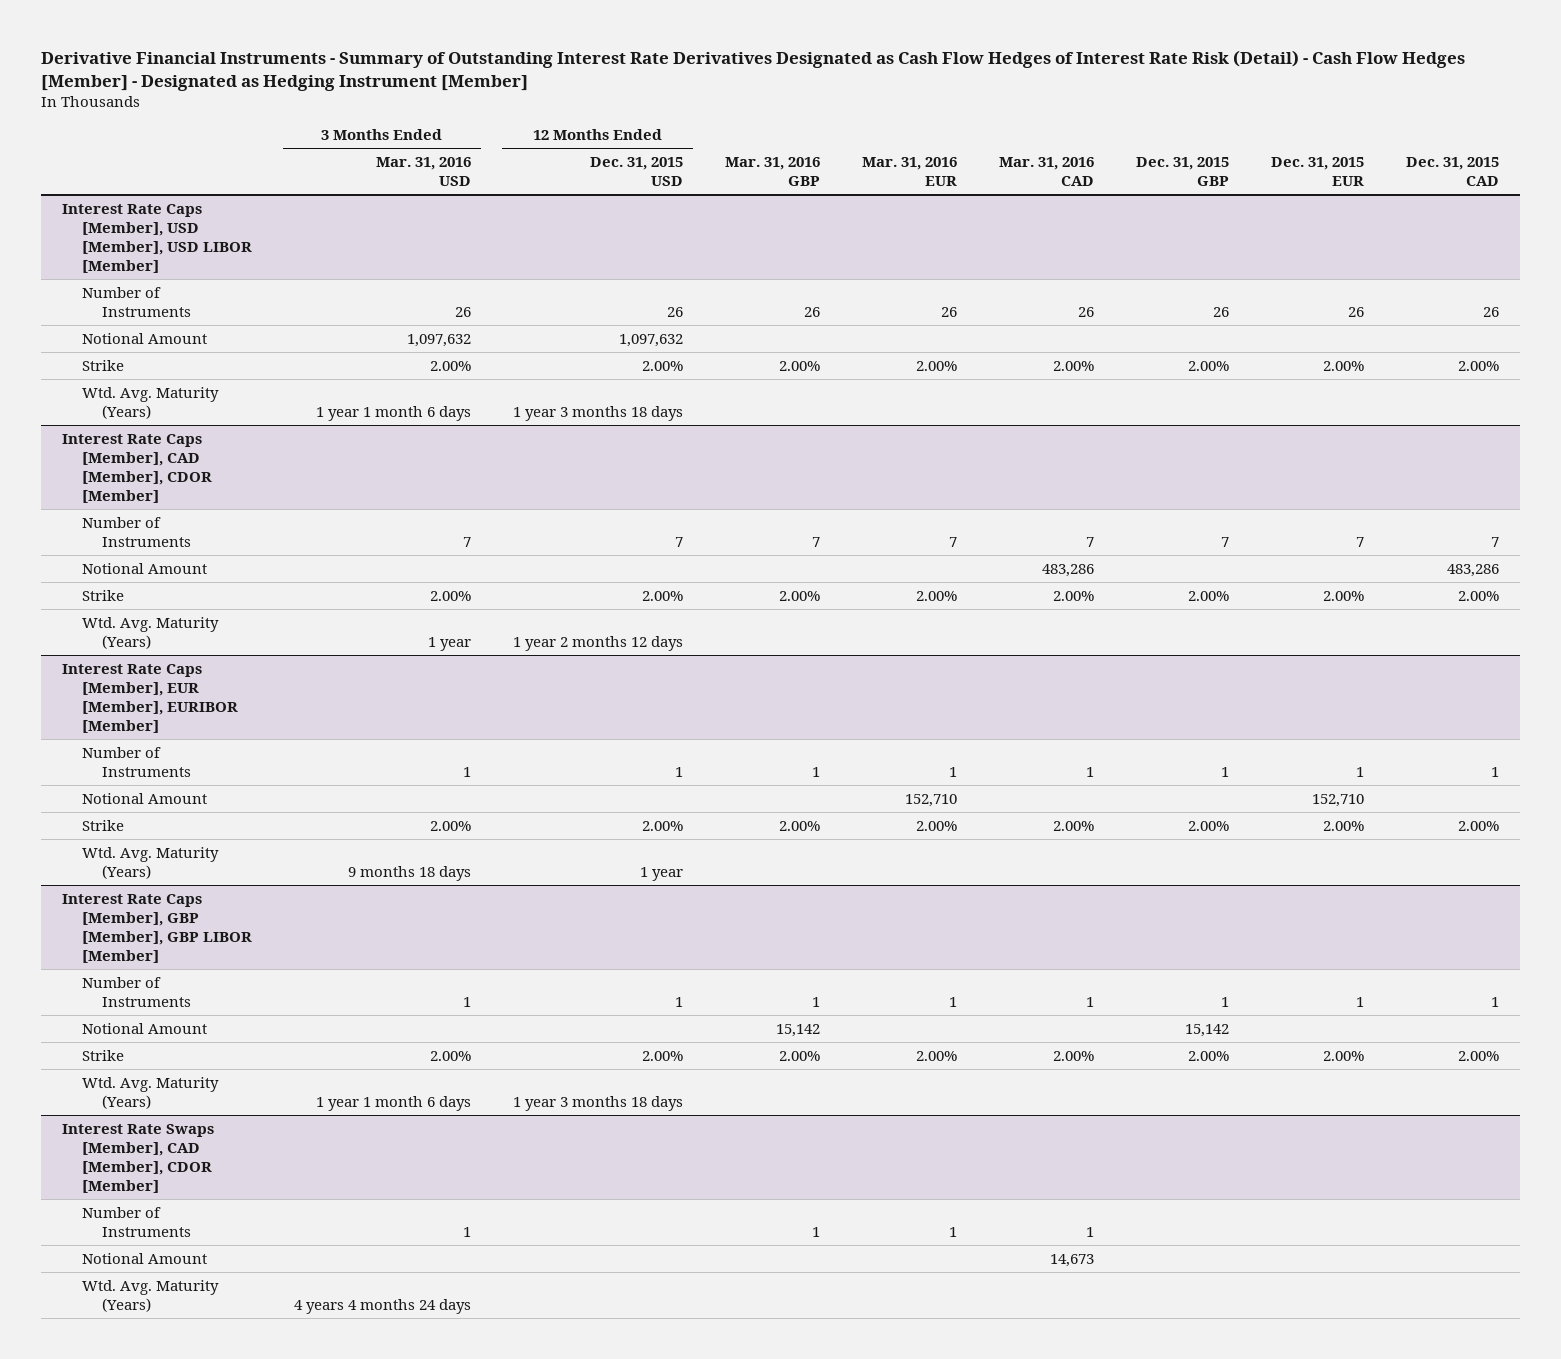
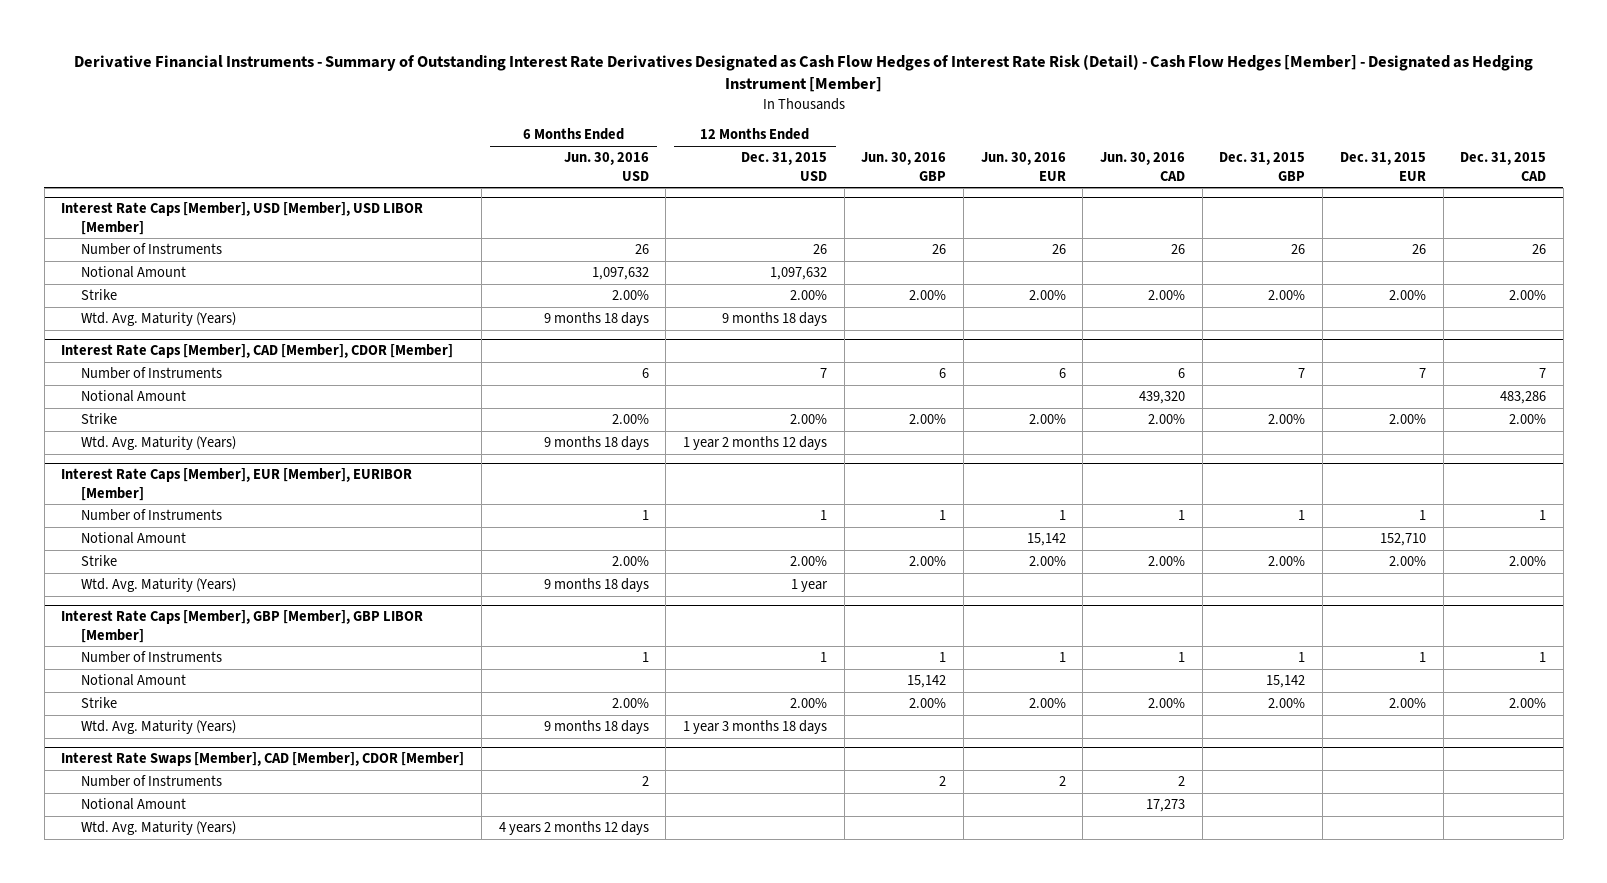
- | 3 Months Ended Mar. 31, 2016 USD | 12 Months Ended Dec. 31, 2015 USD | Mar. 31, 2016 GBP | Mar. 31, 2016 EUR | Mar. 31, 2016 CAD | Dec. 31, 2015 GBP | Dec. 31, 2015 EUR | Dec. 31, 2015 CAD
+ | 6 Months Ended Jun. 30, 2016 USD | 12 Months Ended Dec. 31, 2015 USD | Jun. 30, 2016 GBP | Jun. 30, 2016 EUR | Jun. 30, 2016 CAD | Dec. 31, 2015 GBP | Dec. 31, 2015 EUR | Dec. 31, 2015 CAD
@ Interest Rate Caps [Member], USD [Member], USD LIBOR [Member]
- Wtd. Avg. Maturity (Years) | 1 year 1 month 6 days | 1 year 3 months 18 days | | | | | |
+ Wtd. Avg. Maturity (Years) | 9 months 18 days | 9 months 18 days | | | | | |

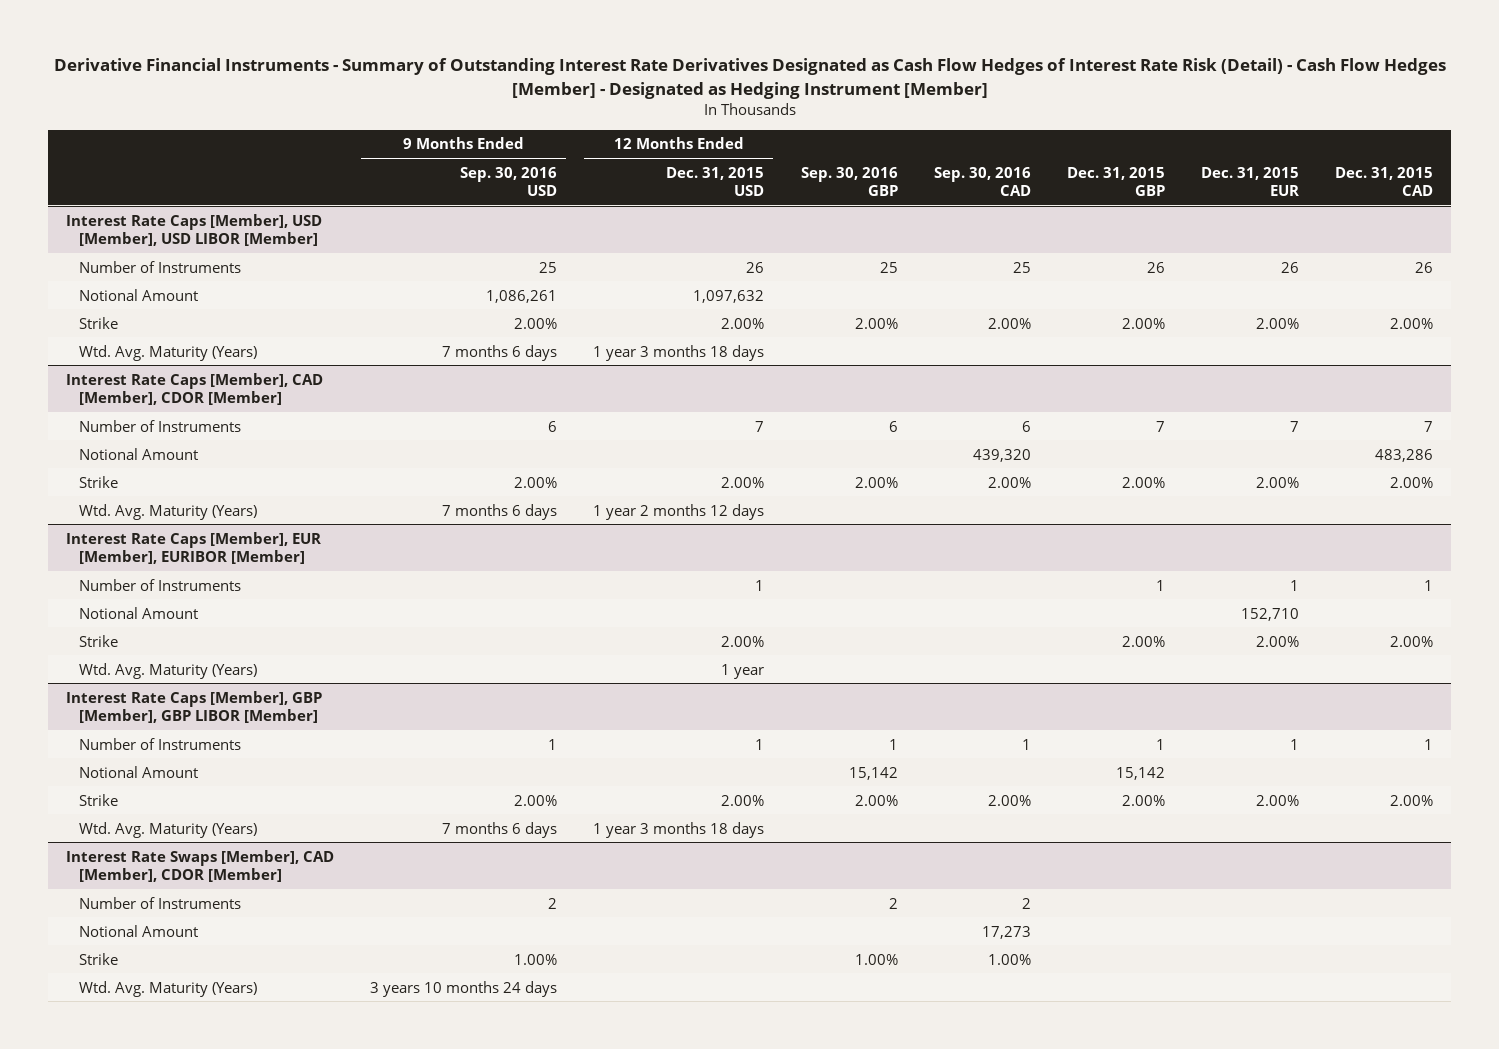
- | 6 Months Ended Jun. 30, 2016 USD | 12 Months Ended Dec. 31, 2015 USD | Jun. 30, 2016 GBP | Jun. 30, 2016 EUR | Jun. 30, 2016 CAD | Dec. 31, 2015 GBP | Dec. 31, 2015 EUR | Dec. 31, 2015 CAD
+ | 9 Months Ended Sep. 30, 2016 USD | 12 Months Ended Dec. 31, 2015 USD | Sep. 30, 2016 GBP | Sep. 30, 2016 CAD | Dec. 31, 2015 GBP | Dec. 31, 2015 EUR | Dec. 31, 2015 CAD
@ Interest Rate Caps [Member], USD [Member], USD LIBOR [Member]
- Wtd. Avg. Maturity (Years) | 9 months 18 days | 9 months 18 days | | | | | |
+ Wtd. Avg. Maturity (Years) | 7 months 6 days | 1 year 3 months 18 days | | | | |
@ Interest Rate Swaps [Member], CAD [Member], CDOR [Member]
+ Strike | 1.00% | | 1.00% | 1.00% | | |

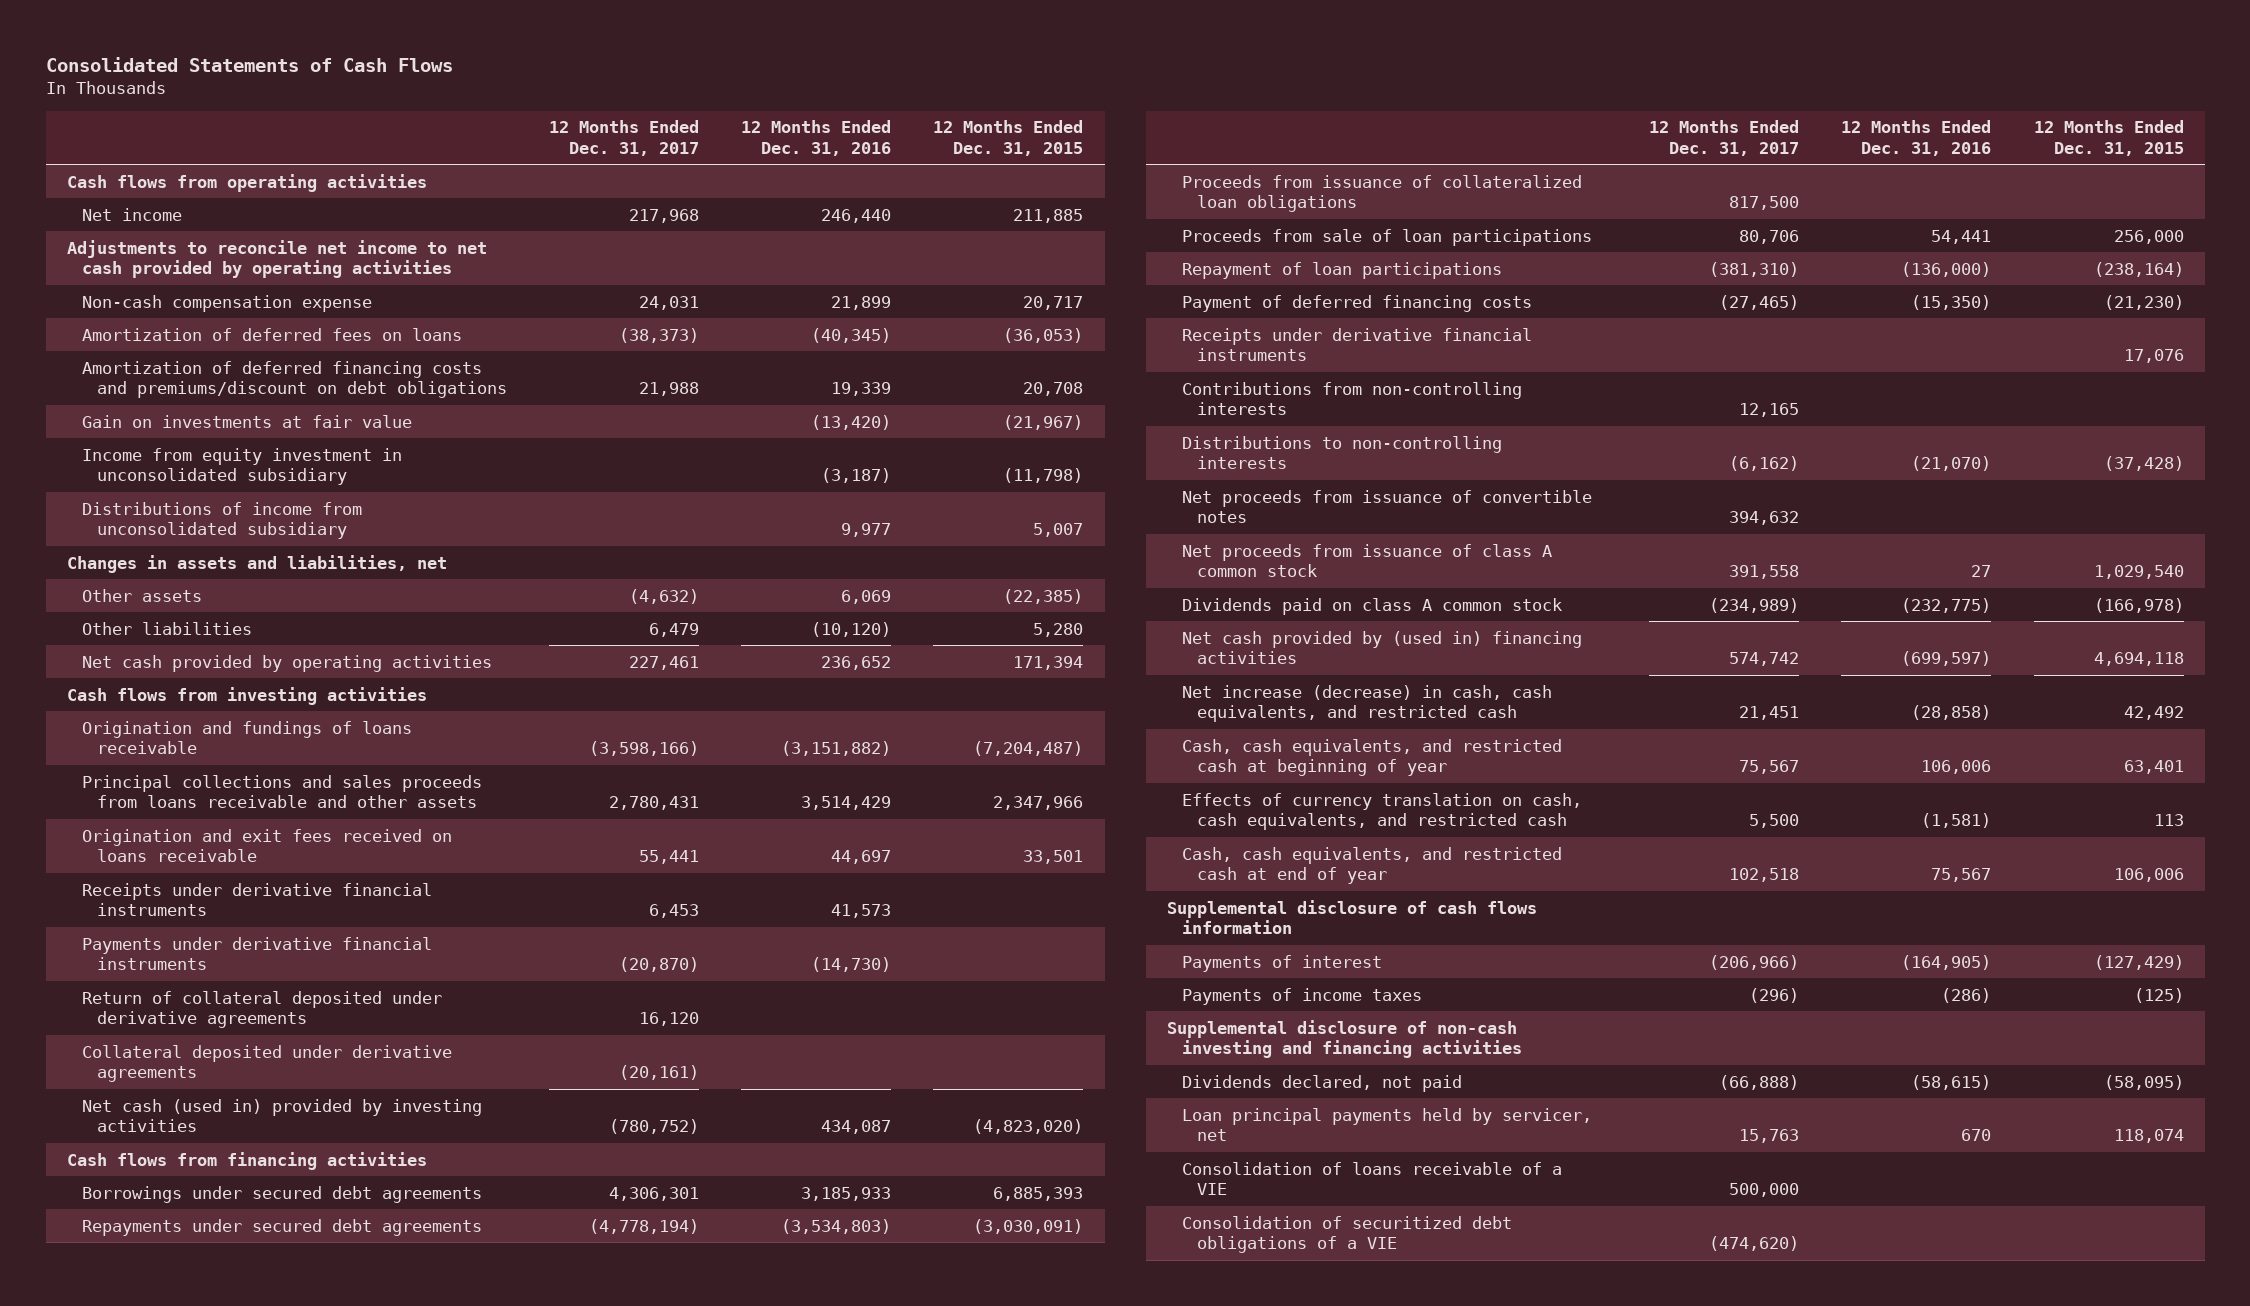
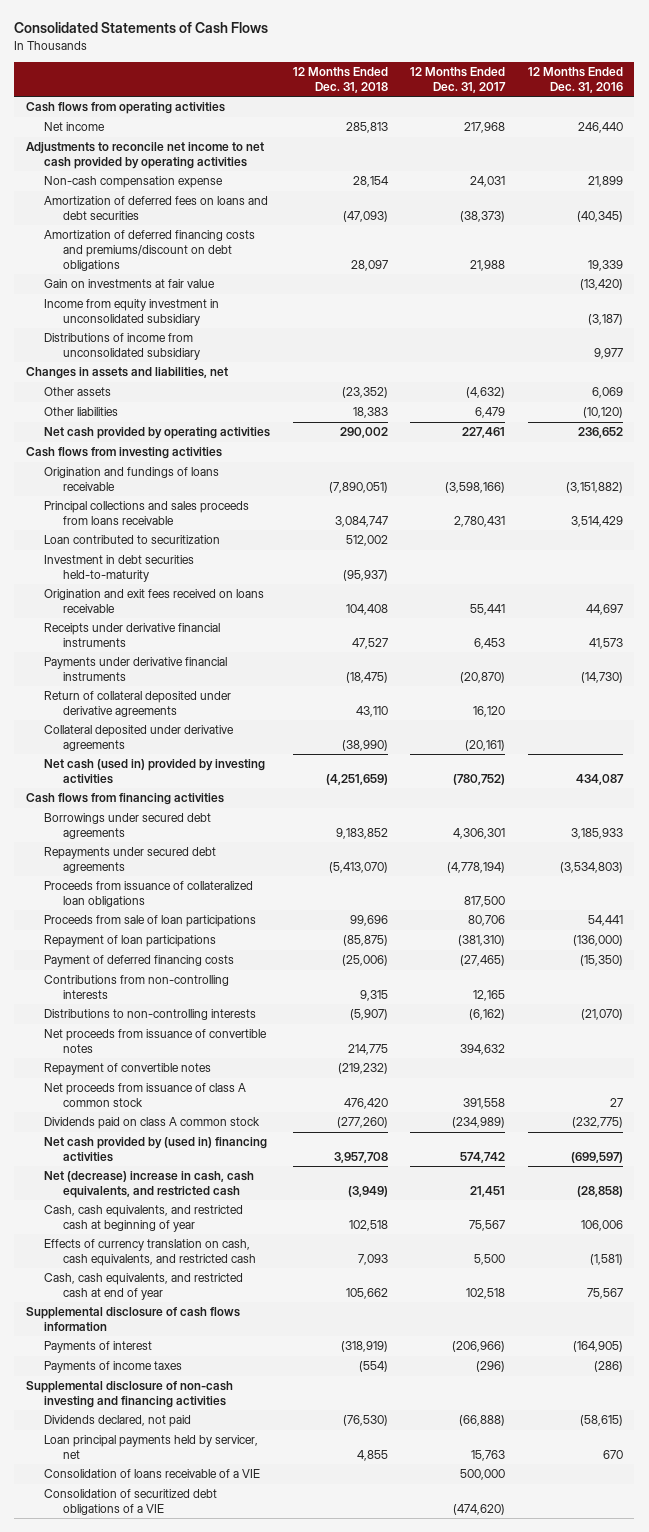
- | 12 Months Ended Dec. 31, 2017 | 12 Months Ended Dec. 31, 2016 | 12 Months Ended Dec. 31, 2015
+ | 12 Months Ended Dec. 31, 2018 | 12 Months Ended Dec. 31, 2017 | 12 Months Ended Dec. 31, 2016
- Amortization of deferred fees on loans | (38,373) | (40,345) | (36,053)
+ Amortization of deferred fees on loans and debt securities | (47,093) | (38,373) | (40,345)
- Principal collections and sales proceeds from loans receivable and other assets | 2,780,431 | 3,514,429 | 2,347,966
+ Principal collections and sales proceeds from loans receivable | 3,084,747 | 2,780,431 | 3,514,429
+ Loan contributed to securitization | 512,002 | |
+ Investment in debt securities held-to-maturity | (95,937) | |
- Receipts under derivative financial instruments | | | 17,076
+ Repayment of convertible notes | (219,232) | |
- Net increase (decrease) in cash, cash equivalents, and restricted cash | 21,451 | (28,858) | 42,492
+ Net (decrease) increase in cash, cash equivalents, and restricted cash | (3,949) | 21,451 | (28,858)

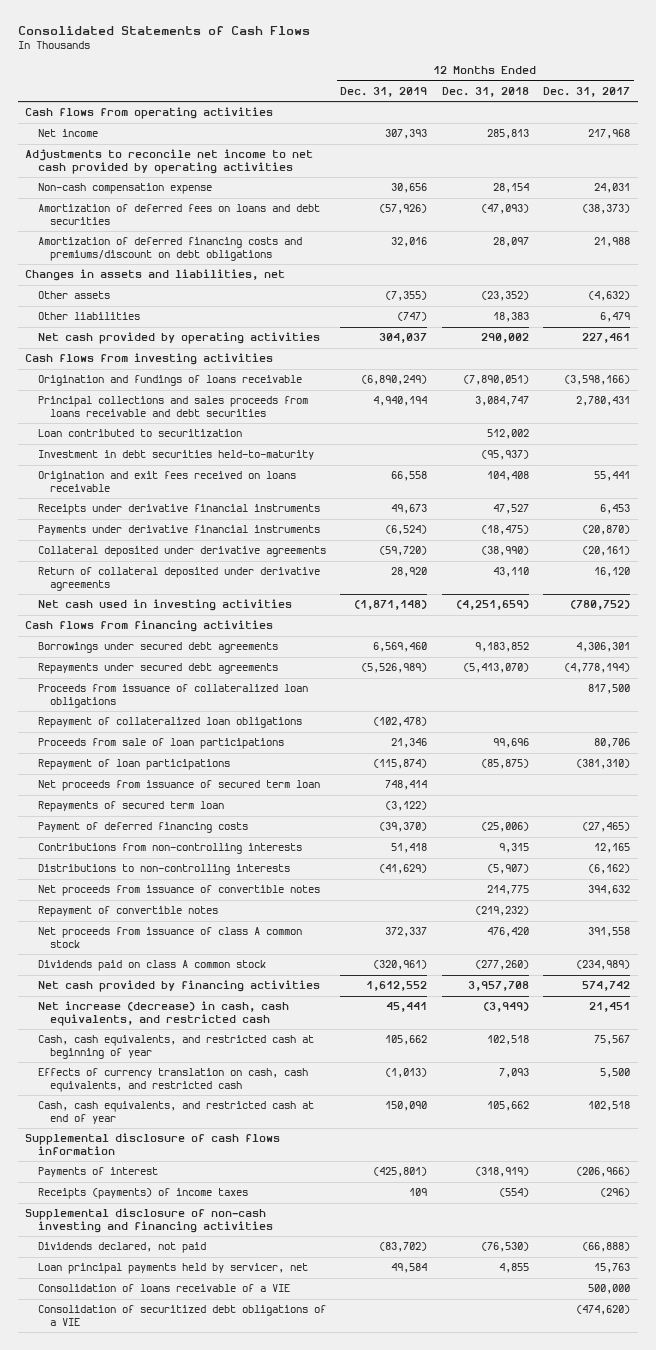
- | 12 Months Ended Dec. 31, 2018 | 12 Months Ended Dec. 31, 2017 | 12 Months Ended Dec. 31, 2016
+ | 12 Months Ended Dec. 31, 2019 | 12 Months Ended Dec. 31, 2018 | 12 Months Ended Dec. 31, 2017
- Gain on investments at fair value | | | (13,420)
- Income from equity investment in unconsolidated subsidiary | | | (3,187)
- Distributions of income from unconsolidated subsidiary | | | 9,977
- Principal collections and sales proceeds from loans receivable | 3,084,747 | 2,780,431 | 3,514,429
+ Principal collections and sales proceeds from loans receivable and debt securities | 4,940,194 | 3,084,747 | 2,780,431
- Net cash (used in) provided by investing activities | (4,251,659) | (780,752) | 434,087
moved down: Return of collateral deposited under derivative agreements | 28,920 | 43,110 | 16,120
+ Net cash used in investing activities | (1,871,148) | (4,251,659) | (780,752)
+ Repayment of collateralized loan obligations | (102,478) | |
+ Net proceeds from issuance of secured term loan | 748,414 | |
+ Repayments of secured term loan | (3,122) | |
- Net cash provided by (used in) financing activities | 3,957,708 | 574,742 | (699,597)
- Net (decrease) increase in cash, cash equivalents, and restricted cash | (3,949) | 21,451 | (28,858)
+ Net cash provided by financing activities | 1,612,552 | 3,957,708 | 574,742
+ Net increase (decrease) in cash, cash equivalents, and restricted cash | 45,441 | (3,949) | 21,451
- Payments of income taxes | (554) | (296) | (286)
+ Receipts (payments) of income taxes | 109 | (554) | (296)

